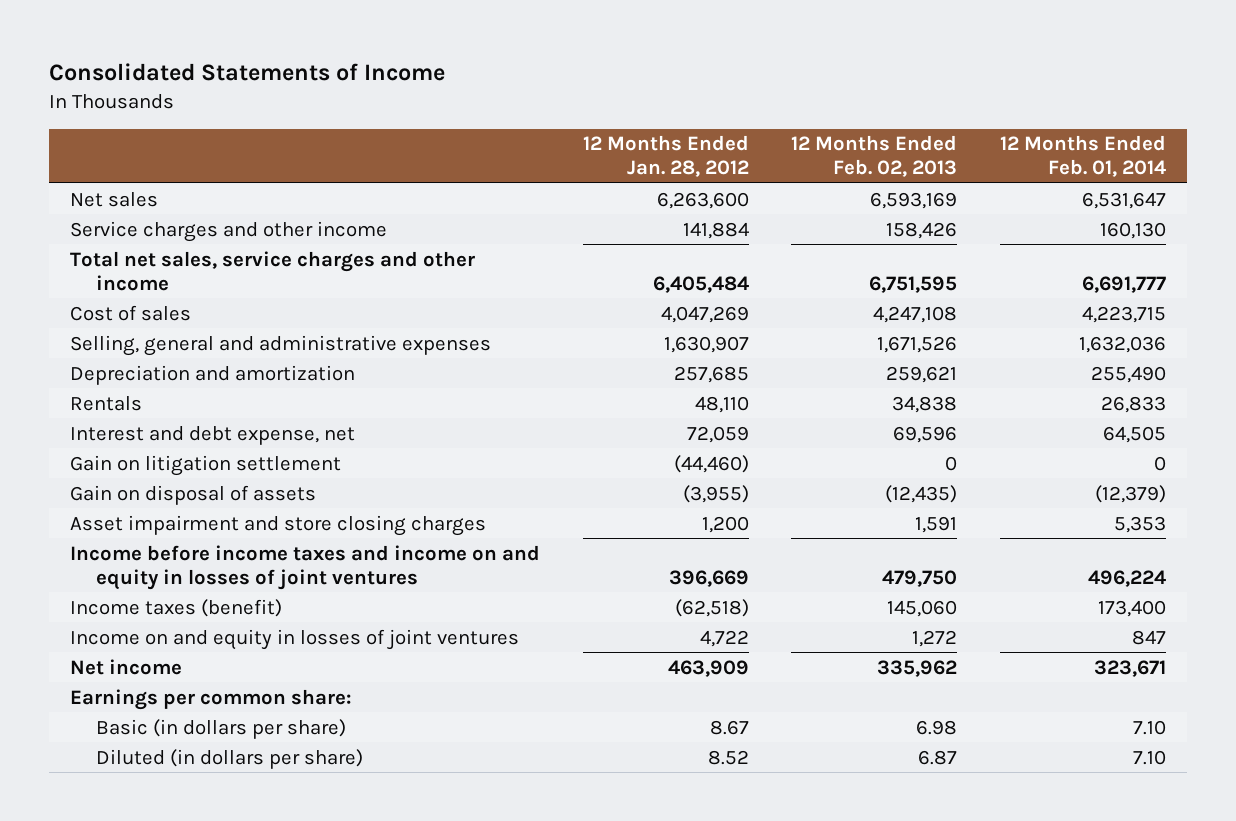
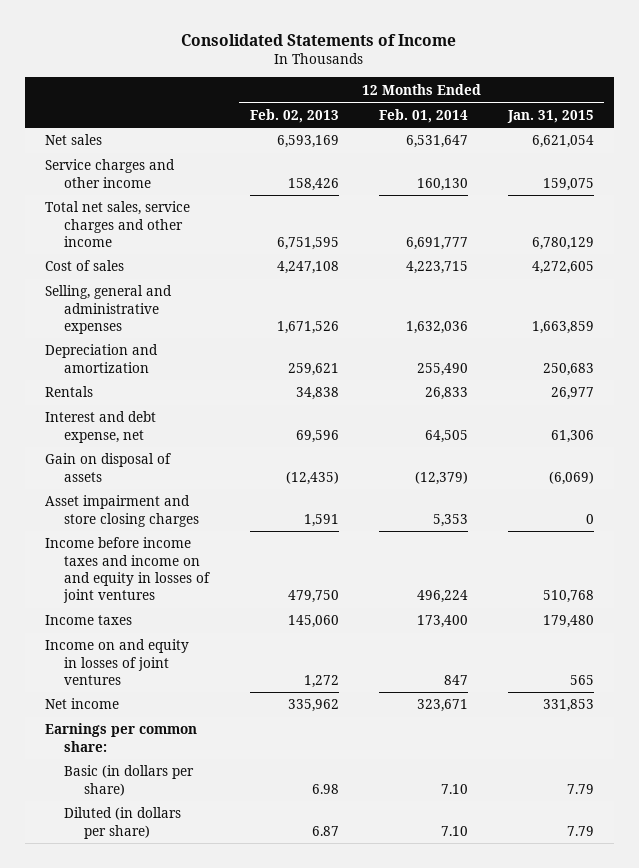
- | 12 Months Ended Jan. 28, 2012 | 12 Months Ended Feb. 02, 2013 | 12 Months Ended Feb. 01, 2014
+ | 12 Months Ended Feb. 02, 2013 | 12 Months Ended Feb. 01, 2014 | 12 Months Ended Jan. 31, 2015
- Gain on litigation settlement | (44,460) | 0 | 0
- Income taxes (benefit) | (62,518) | 145,060 | 173,400
+ Income taxes | 145,060 | 173,400 | 179,480

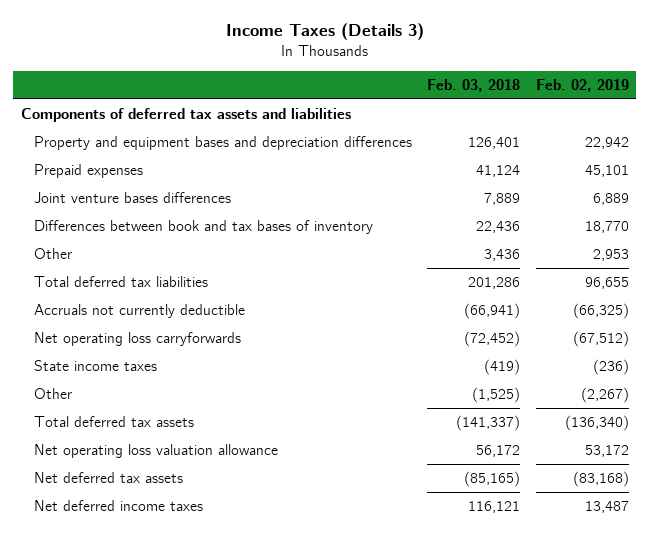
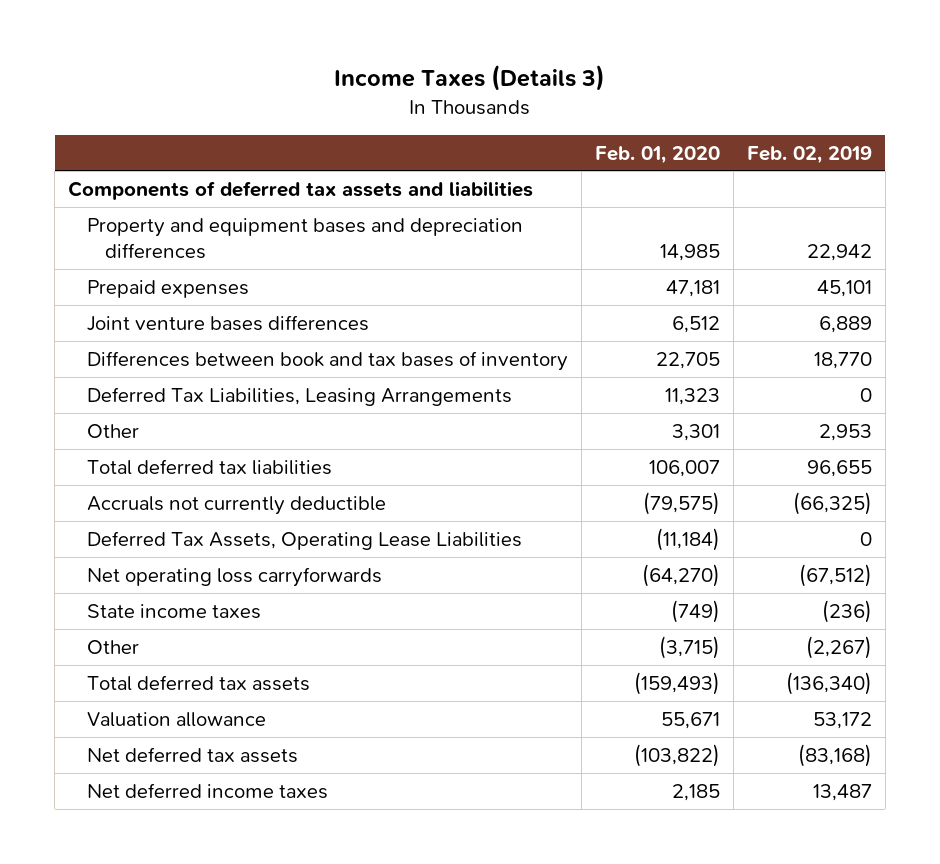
- | Feb. 03, 2018 | Feb. 02, 2019
+ | Feb. 01, 2020 | Feb. 02, 2019
+ Deferred Tax Liabilities, Leasing Arrangements | 11,323 | 0
+ Deferred Tax Assets, Operating Lease Liabilities | (11,184) | 0
- Net operating loss valuation allowance | 56,172 | 53,172
+ Valuation allowance | 55,671 | 53,172

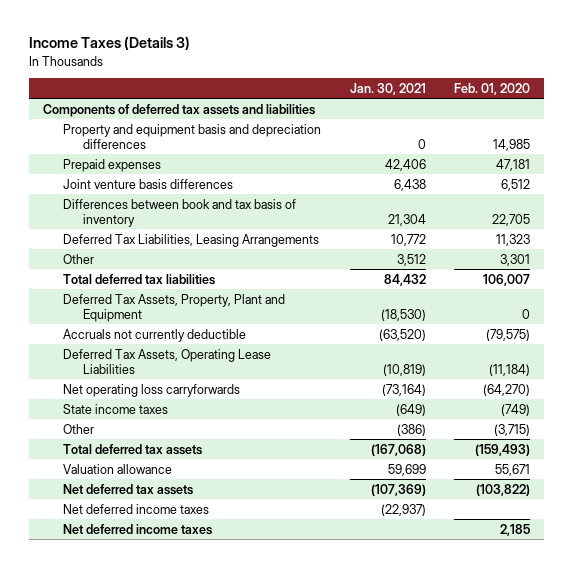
- | Feb. 01, 2020 | Feb. 02, 2019
+ | Jan. 30, 2021 | Feb. 01, 2020
- Property and equipment bases and depreciation differences | 14,985 | 22,942
+ Property and equipment basis and depreciation differences | 0 | 14,985
- Joint venture bases differences | 6,512 | 6,889
- Differences between book and tax bases of inventory | 22,705 | 18,770
+ Joint venture basis differences | 6,438 | 6,512
+ Differences between book and tax basis of inventory | 21,304 | 22,705
+ Deferred Tax Assets, Property, Plant and Equipment | (18,530) | 0
+ Net deferred income taxes | (22,937) |

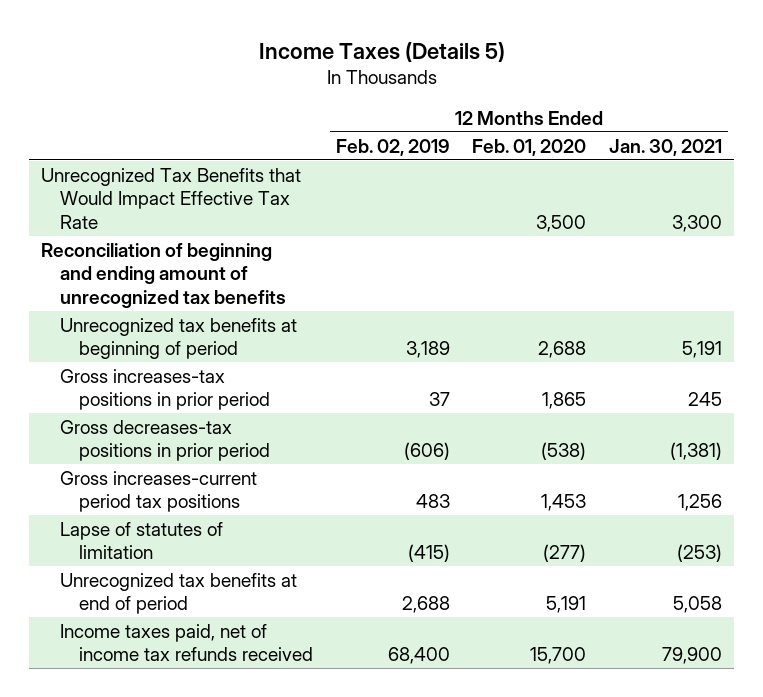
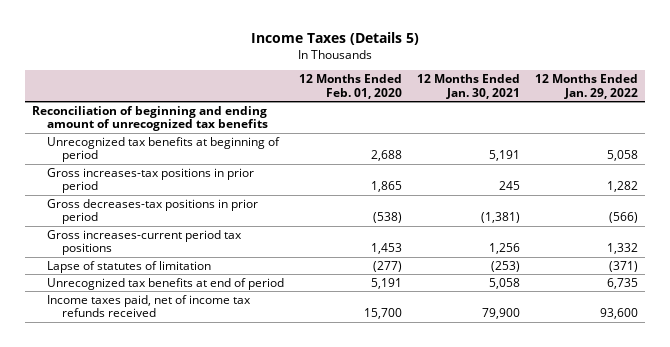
- | 12 Months Ended Feb. 02, 2019 | 12 Months Ended Feb. 01, 2020 | 12 Months Ended Jan. 30, 2021
+ | 12 Months Ended Feb. 01, 2020 | 12 Months Ended Jan. 30, 2021 | 12 Months Ended Jan. 29, 2022
- Unrecognized Tax Benefits that Would Impact Effective Tax Rate | | 3,500 | 3,300

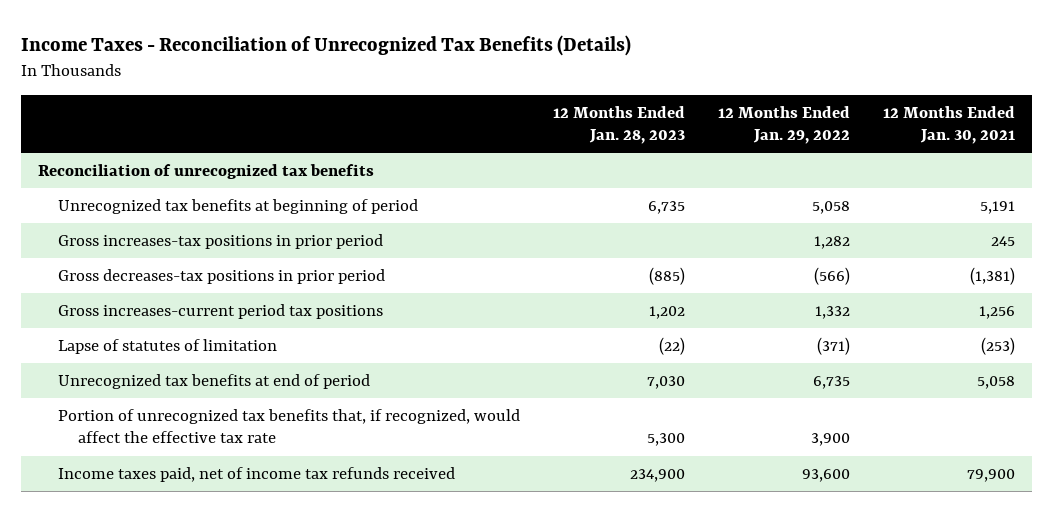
- Income Taxes (Details 5)
+ Income Taxes - Reconciliation of Unrecognized Tax Benefits (Details)
- | 12 Months Ended Feb. 01, 2020 | 12 Months Ended Jan. 30, 2021 | 12 Months Ended Jan. 29, 2022
+ | 12 Months Ended Jan. 28, 2023 | 12 Months Ended Jan. 29, 2022 | 12 Months Ended Jan. 30, 2021
- Reconciliation of beginning and ending amount of unrecognized tax benefits
+ Reconciliation of unrecognized tax benefits
+ Portion of unrecognized tax benefits that, if recognized, would affect the effective tax rate | 5,300 | 3,900 |

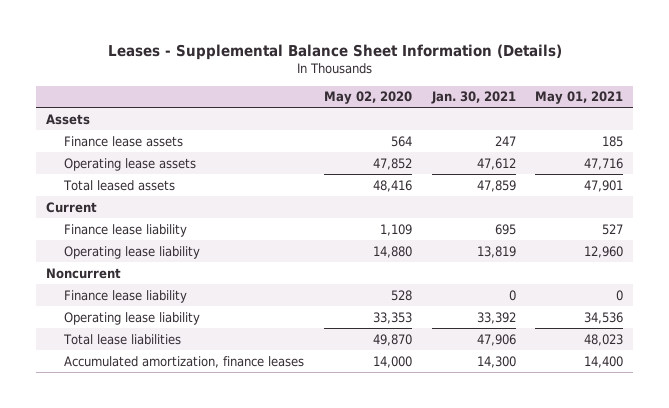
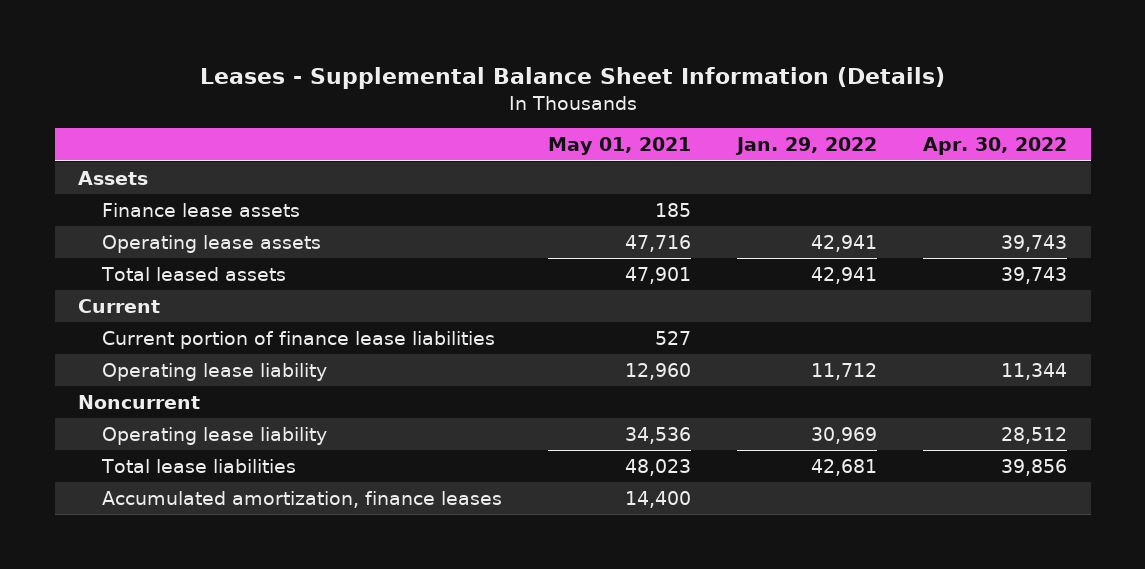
- | May 02, 2020 | Jan. 30, 2021 | May 01, 2021
+ | May 01, 2021 | Jan. 29, 2022 | Apr. 30, 2022
- Finance lease liability | 1,109 | 695 | 527
+ Current portion of finance lease liabilities | 527 | |
- Finance lease liability | 528 | 0 | 0

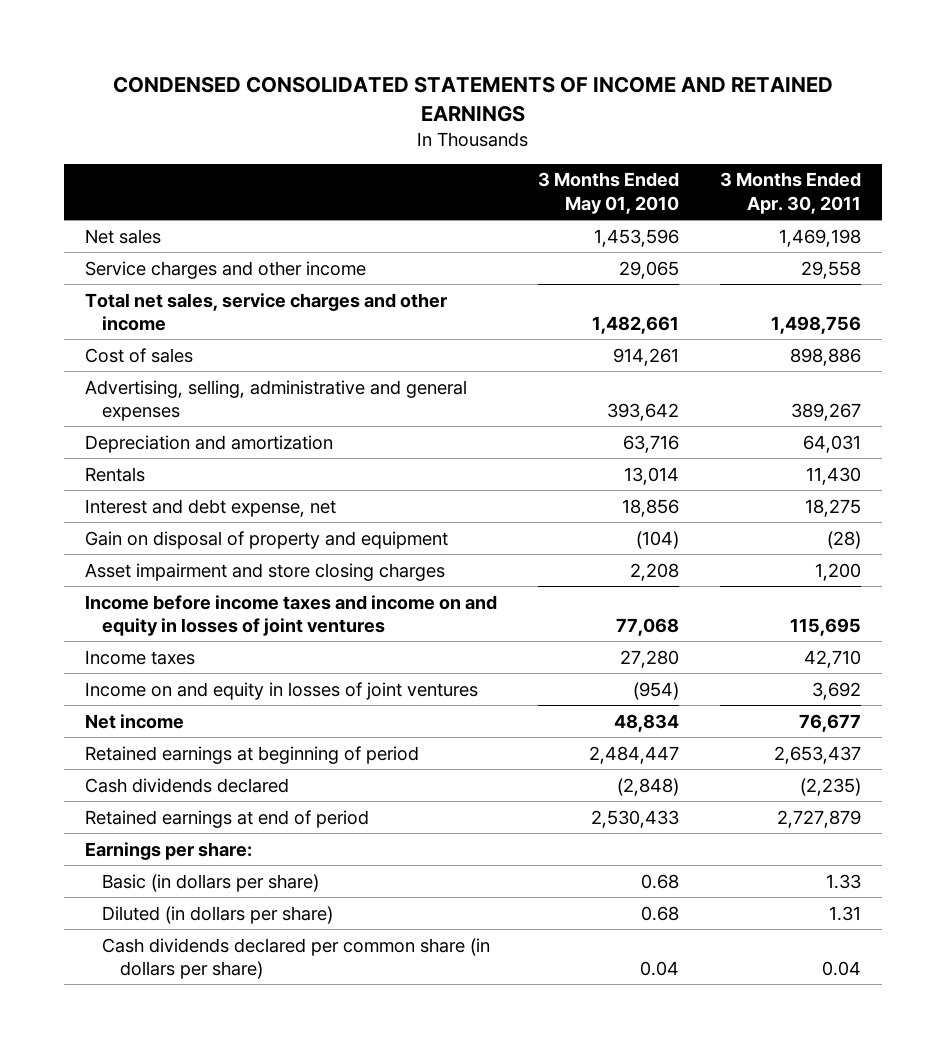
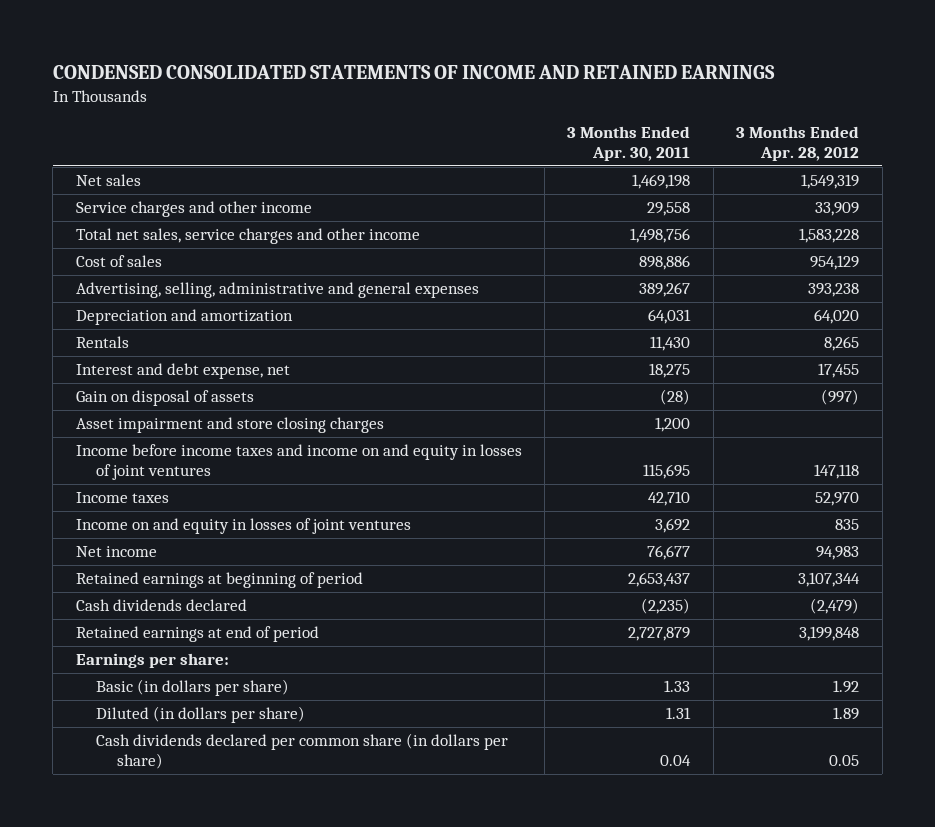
- | 3 Months Ended May 01, 2010 | 3 Months Ended Apr. 30, 2011
+ | 3 Months Ended Apr. 30, 2011 | 3 Months Ended Apr. 28, 2012
- Gain on disposal of property and equipment | (104) | (28)
+ Gain on disposal of assets | (28) | (997)

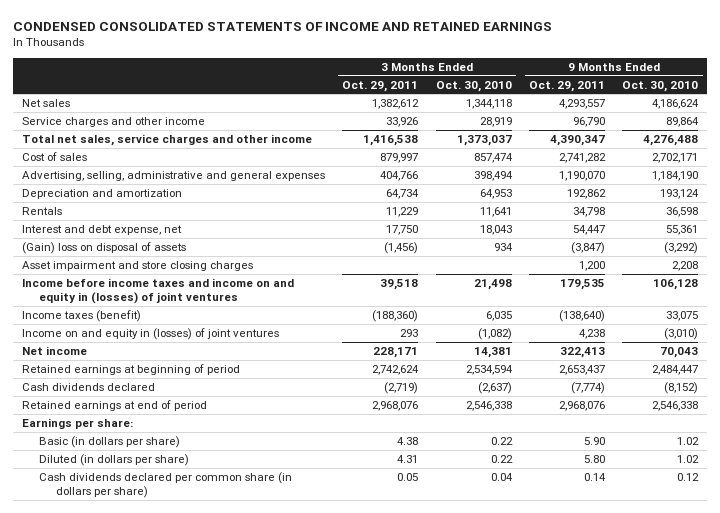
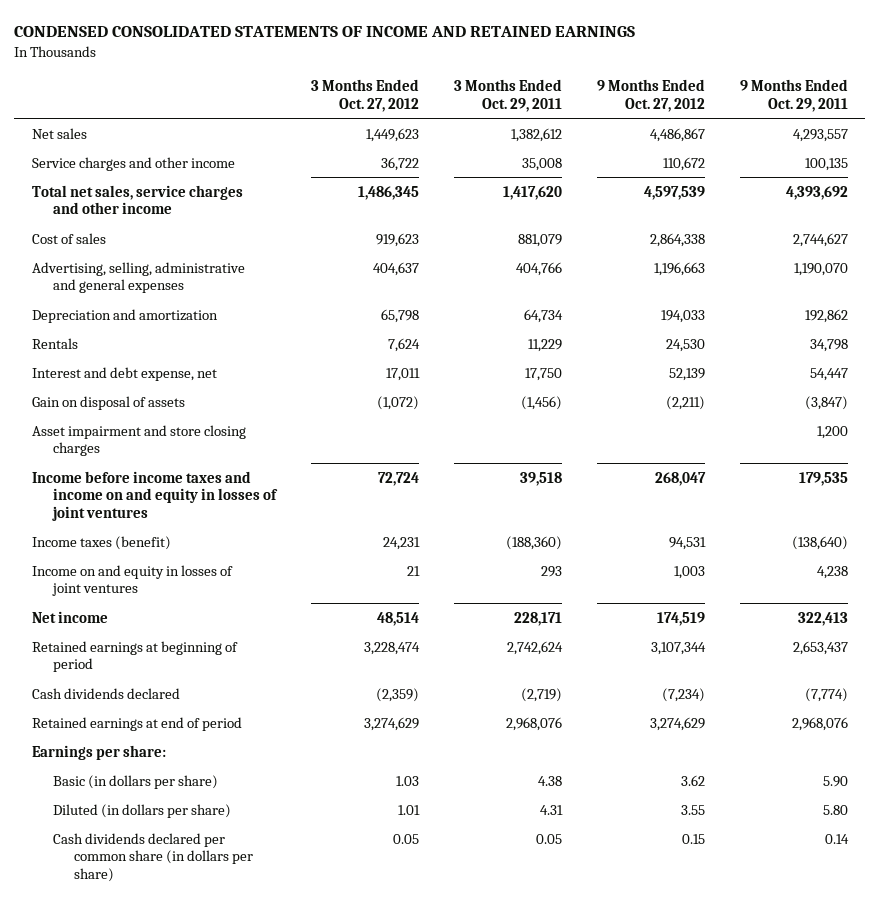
- | 3 Months Ended Oct. 29, 2011 | 3 Months Ended Oct. 30, 2010 | 9 Months Ended Oct. 29, 2011 | 9 Months Ended Oct. 30, 2010
+ | 3 Months Ended Oct. 27, 2012 | 3 Months Ended Oct. 29, 2011 | 9 Months Ended Oct. 27, 2012 | 9 Months Ended Oct. 29, 2011
- Service charges and other income | 33,926 | 28,919 | 96,790 | 89,864
- Total net sales, service charges and other income | 1,416,538 | 1,373,037 | 4,390,347 | 4,276,488
- Cost of sales | 879,997 | 857,474 | 2,741,282 | 2,702,171
+ Service charges and other income | 36,722 | 35,008 | 110,672 | 100,135
+ Total net sales, service charges and other income | 1,486,345 | 1,417,620 | 4,597,539 | 4,393,692
+ Cost of sales | 919,623 | 881,079 | 2,864,338 | 2,744,627
- (Gain) loss on disposal of assets | (1,456) | 934 | (3,847) | (3,292)
+ Gain on disposal of assets | (1,072) | (1,456) | (2,211) | (3,847)
- Income before income taxes and income on and equity in (losses) of joint ventures | 39,518 | 21,498 | 179,535 | 106,128
+ Income before income taxes and income on and equity in losses of joint ventures | 72,724 | 39,518 | 268,047 | 179,535
- Income on and equity in (losses) of joint ventures | 293 | (1,082) | 4,238 | (3,010)
+ Income on and equity in losses of joint ventures | 21 | 293 | 1,003 | 4,238

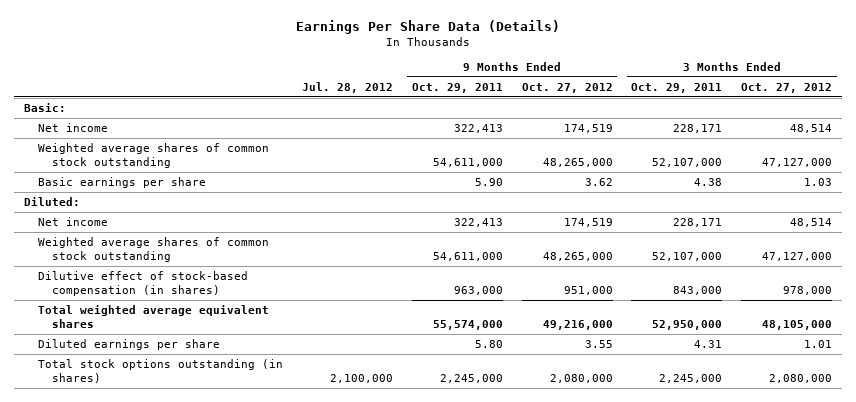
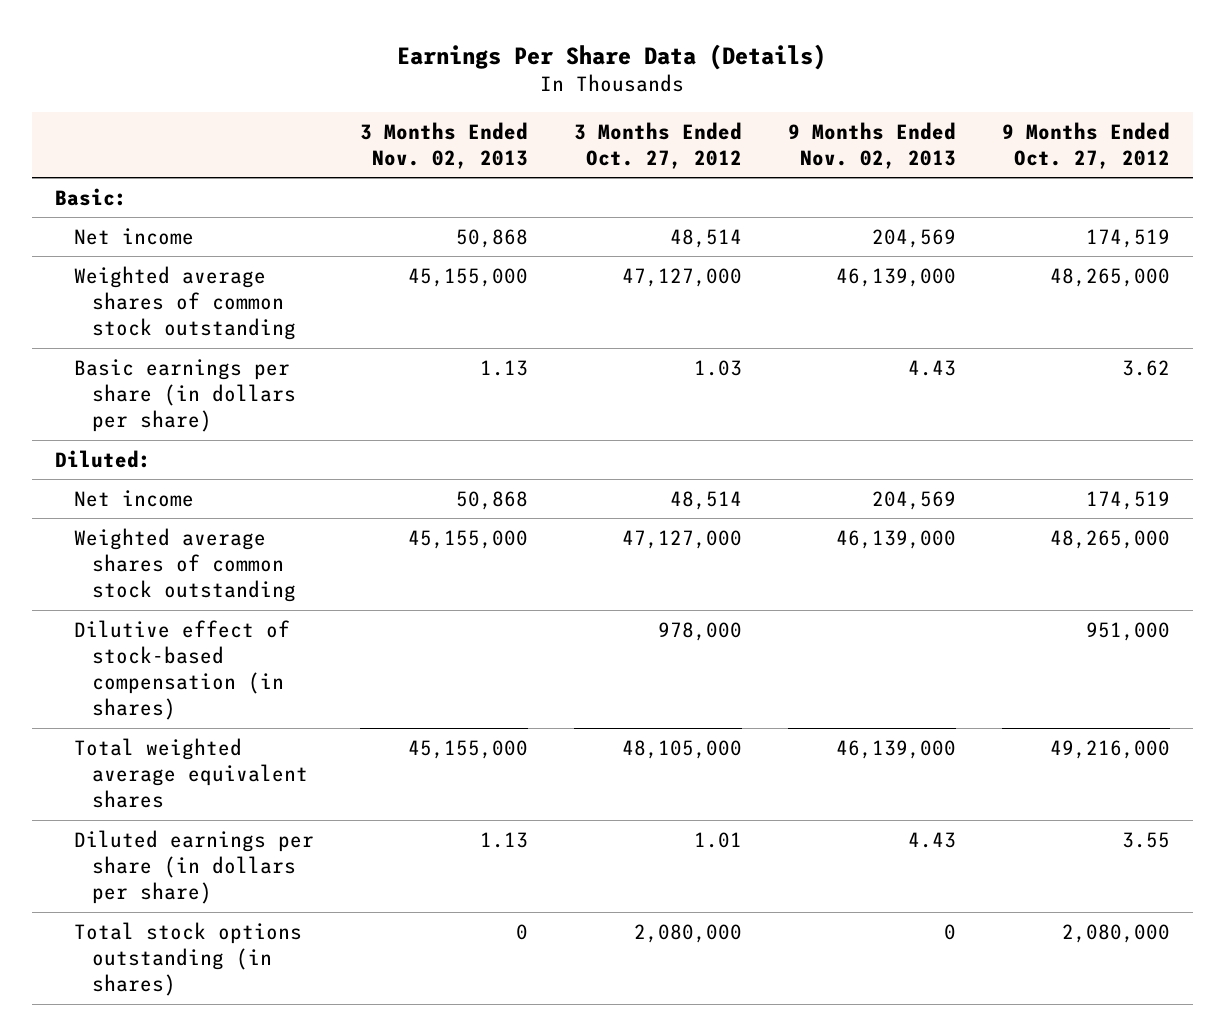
- | Jul. 28, 2012 | 9 Months Ended Oct. 29, 2011 | 9 Months Ended Oct. 27, 2012 | 3 Months Ended Oct. 29, 2011 | 3 Months Ended Oct. 27, 2012
+ | 3 Months Ended Nov. 02, 2013 | 3 Months Ended Oct. 27, 2012 | 9 Months Ended Nov. 02, 2013 | 9 Months Ended Oct. 27, 2012
- Basic earnings per share | | 5.90 | 3.62 | 4.38 | 1.03
+ Basic earnings per share (in dollars per share) | 1.13 | 1.03 | 4.43 | 3.62
- Diluted earnings per share | | 5.80 | 3.55 | 4.31 | 1.01
+ Diluted earnings per share (in dollars per share) | 1.13 | 1.01 | 4.43 | 3.55

